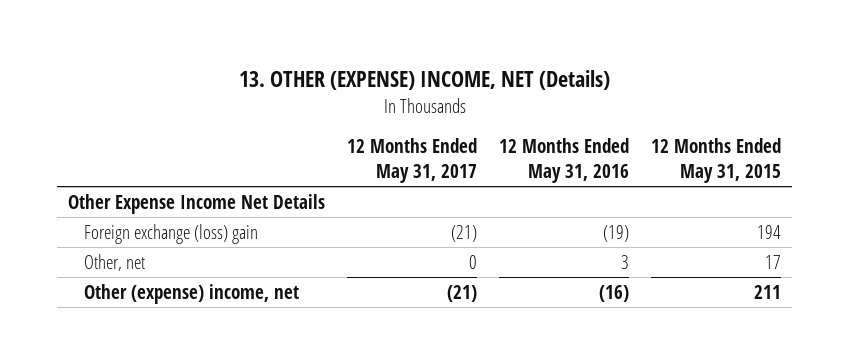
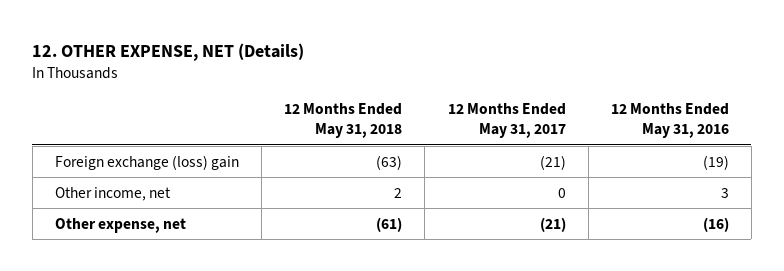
- 13. OTHER (EXPENSE) INCOME, NET (Details)
+ 12. OTHER EXPENSE, NET (Details)
- | 12 Months Ended May 31, 2017 | 12 Months Ended May 31, 2016 | 12 Months Ended May 31, 2015
+ | 12 Months Ended May 31, 2018 | 12 Months Ended May 31, 2017 | 12 Months Ended May 31, 2016
- Other Expense Income Net Details
- Other, net | 0 | 3 | 17
- Other (expense) income, net | (21) | (16) | 211
+ Other income, net | 2 | 0 | 3
+ Other expense, net | (61) | (21) | (16)

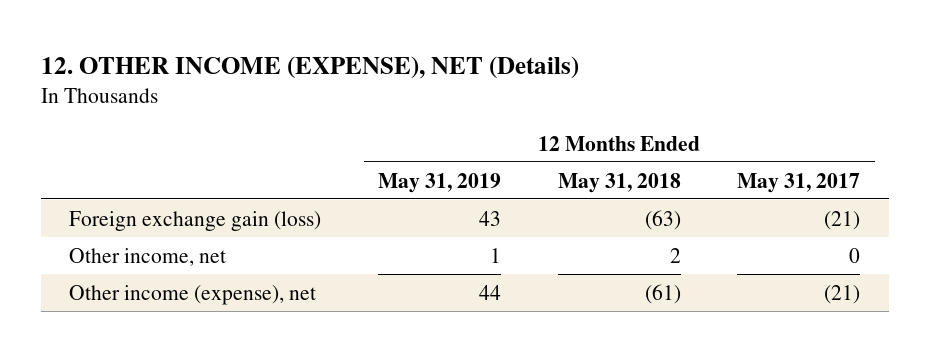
- 12. OTHER EXPENSE, NET (Details)
+ 12. OTHER INCOME (EXPENSE), NET (Details)
- | 12 Months Ended May 31, 2018 | 12 Months Ended May 31, 2017 | 12 Months Ended May 31, 2016
+ | 12 Months Ended May 31, 2019 | 12 Months Ended May 31, 2018 | 12 Months Ended May 31, 2017
- Foreign exchange (loss) gain | (63) | (21) | (19)
+ Foreign exchange gain (loss) | 43 | (63) | (21)
- Other expense, net | (61) | (21) | (16)
+ Other income (expense), net | 44 | (61) | (21)

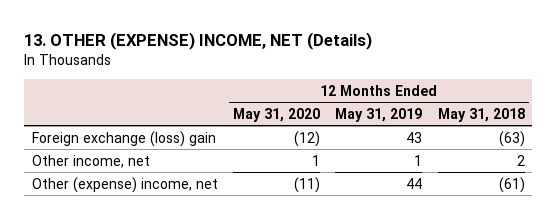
- 12. OTHER INCOME (EXPENSE), NET (Details)
+ 13. OTHER (EXPENSE) INCOME, NET (Details)
- | 12 Months Ended May 31, 2019 | 12 Months Ended May 31, 2018 | 12 Months Ended May 31, 2017
+ | 12 Months Ended May 31, 2020 | 12 Months Ended May 31, 2019 | 12 Months Ended May 31, 2018
- Foreign exchange gain (loss) | 43 | (63) | (21)
+ Foreign exchange (loss) gain | (12) | 43 | (63)
- Other income (expense), net | 44 | (61) | (21)
+ Other (expense) income, net | (11) | 44 | (61)

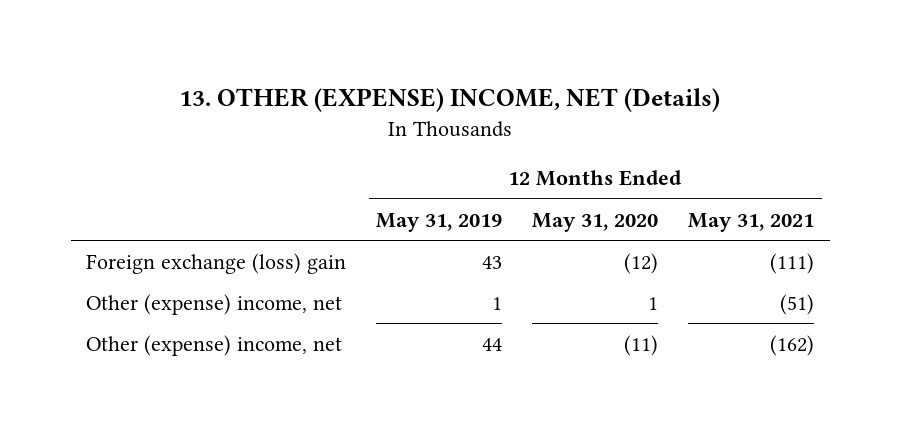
- | 12 Months Ended May 31, 2020 | 12 Months Ended May 31, 2019 | 12 Months Ended May 31, 2018
+ | 12 Months Ended May 31, 2019 | 12 Months Ended May 31, 2020 | 12 Months Ended May 31, 2021
- Other income, net | 1 | 1 | 2
+ Other (expense) income, net | 1 | 1 | (51)

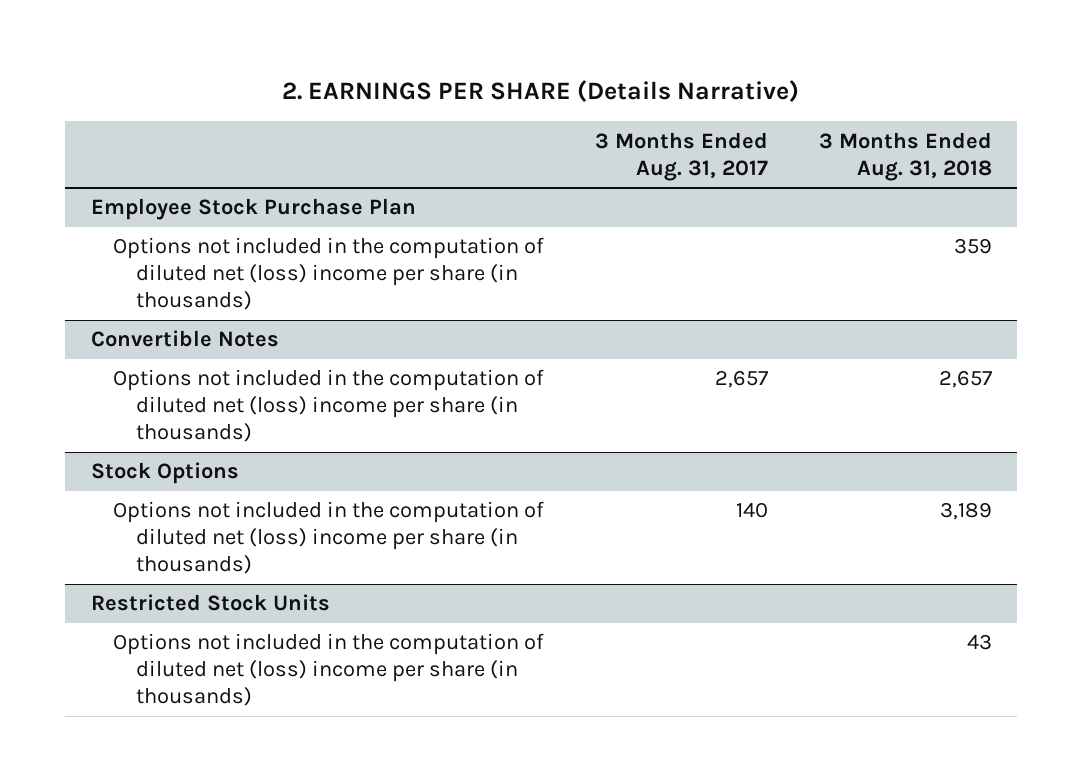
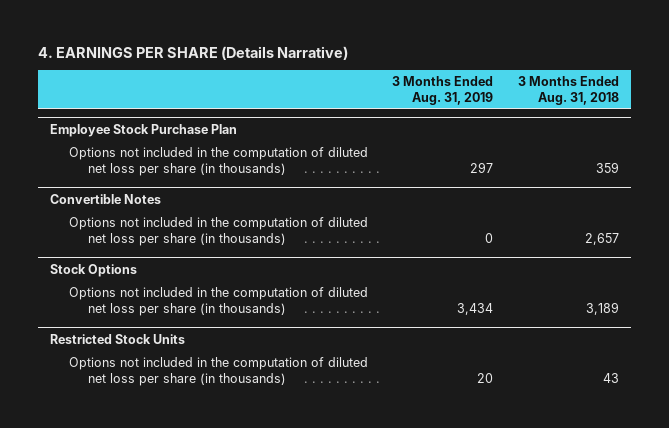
- 2. EARNINGS PER SHARE (Details Narrative)
+ 4. EARNINGS PER SHARE (Details Narrative)
- | 3 Months Ended Aug. 31, 2017 | 3 Months Ended Aug. 31, 2018
+ | 3 Months Ended Aug. 31, 2019 | 3 Months Ended Aug. 31, 2018
@ Employee Stock Purchase Plan
- Options not included in the computation of diluted net (loss) income per share (in thousands) | | 359
+ Options not included in the computation of diluted net loss per share (in thousands) | 297 | 359
@ Convertible Notes
- Options not included in the computation of diluted net (loss) income per share (in thousands) | 2,657 | 2,657
+ Options not included in the computation of diluted net loss per share (in thousands) | 0 | 2,657
@ Stock Options
- Options not included in the computation of diluted net (loss) income per share (in thousands) | 140 | 3,189
+ Options not included in the computation of diluted net loss per share (in thousands) | 3,434 | 3,189
@ Restricted Stock Units
- Options not included in the computation of diluted net (loss) income per share (in thousands) | | 43
+ Options not included in the computation of diluted net loss per share (in thousands) | 20 | 43

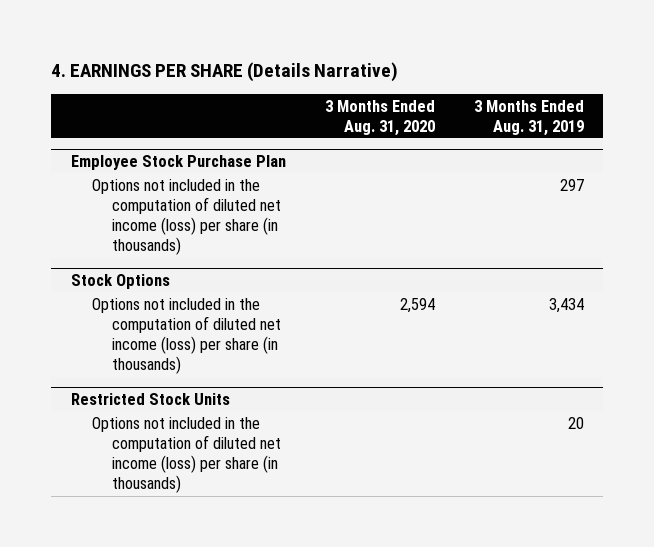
- | 3 Months Ended Aug. 31, 2019 | 3 Months Ended Aug. 31, 2018
+ | 3 Months Ended Aug. 31, 2020 | 3 Months Ended Aug. 31, 2019
@ Employee Stock Purchase Plan
- Options not included in the computation of diluted net loss per share (in thousands) | 297 | 359
- Convertible Notes
- Options not included in the computation of diluted net loss per share (in thousands) | 0 | 2,657
@ Employee Stock Purchase Plan
+ Options not included in the computation of diluted net income (loss) per share (in thousands) | | 297
@ Stock Options
- Options not included in the computation of diluted net loss per share (in thousands) | 3,434 | 3,189
+ Options not included in the computation of diluted net income (loss) per share (in thousands) | 2,594 | 3,434
@ Restricted Stock Units
- Options not included in the computation of diluted net loss per share (in thousands) | 20 | 43
+ Options not included in the computation of diluted net income (loss) per share (in thousands) | | 20

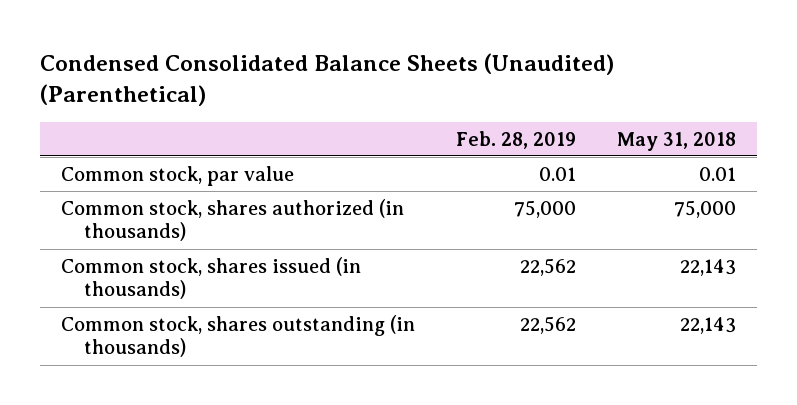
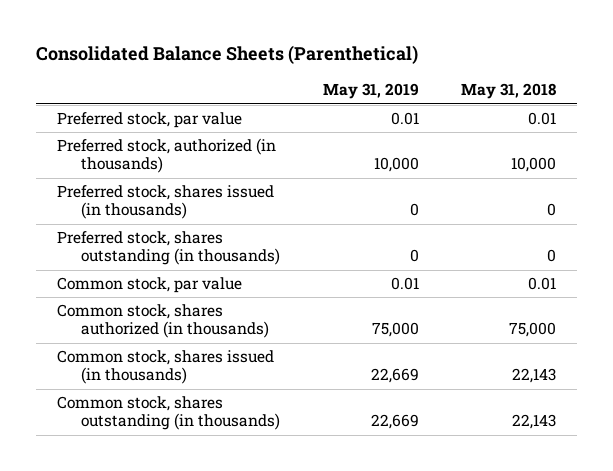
- Condensed Consolidated Balance Sheets (Unaudited) (Parenthetical)
+ Consolidated Balance Sheets (Parenthetical)
- | Feb. 28, 2019 | May 31, 2018
+ | May 31, 2019 | May 31, 2018
+ Preferred stock, par value | 0.01 | 0.01
+ Preferred stock, authorized (in thousands) | 10,000 | 10,000
+ Preferred stock, shares issued (in thousands) | 0 | 0
+ Preferred stock, shares outstanding (in thousands) | 0 | 0

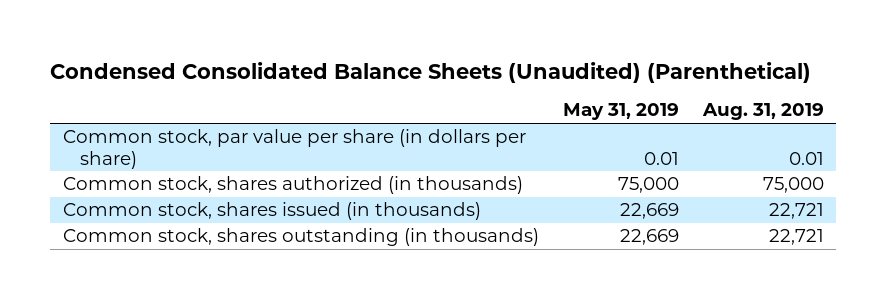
- Consolidated Balance Sheets (Parenthetical)
+ Condensed Consolidated Balance Sheets (Unaudited) (Parenthetical)
- | May 31, 2019 | May 31, 2018
+ | May 31, 2019 | Aug. 31, 2019
- Preferred stock, par value | 0.01 | 0.01
- Preferred stock, authorized (in thousands) | 10,000 | 10,000
- Preferred stock, shares issued (in thousands) | 0 | 0
- Preferred stock, shares outstanding (in thousands) | 0 | 0
- Common stock, par value | 0.01 | 0.01
+ Common stock, par value per share (in dollars per share) | 0.01 | 0.01

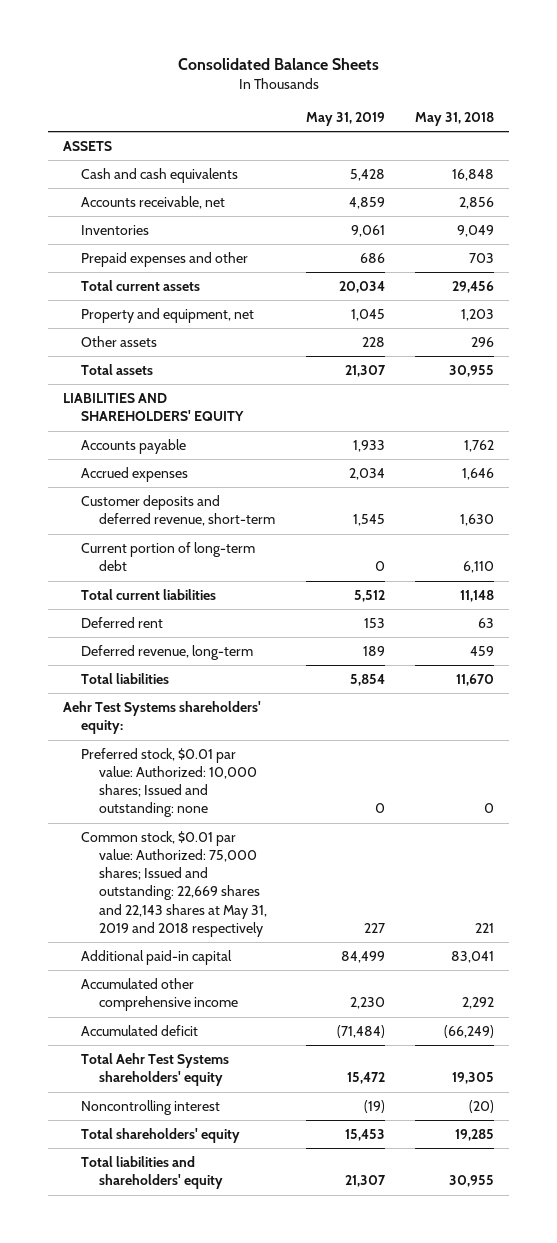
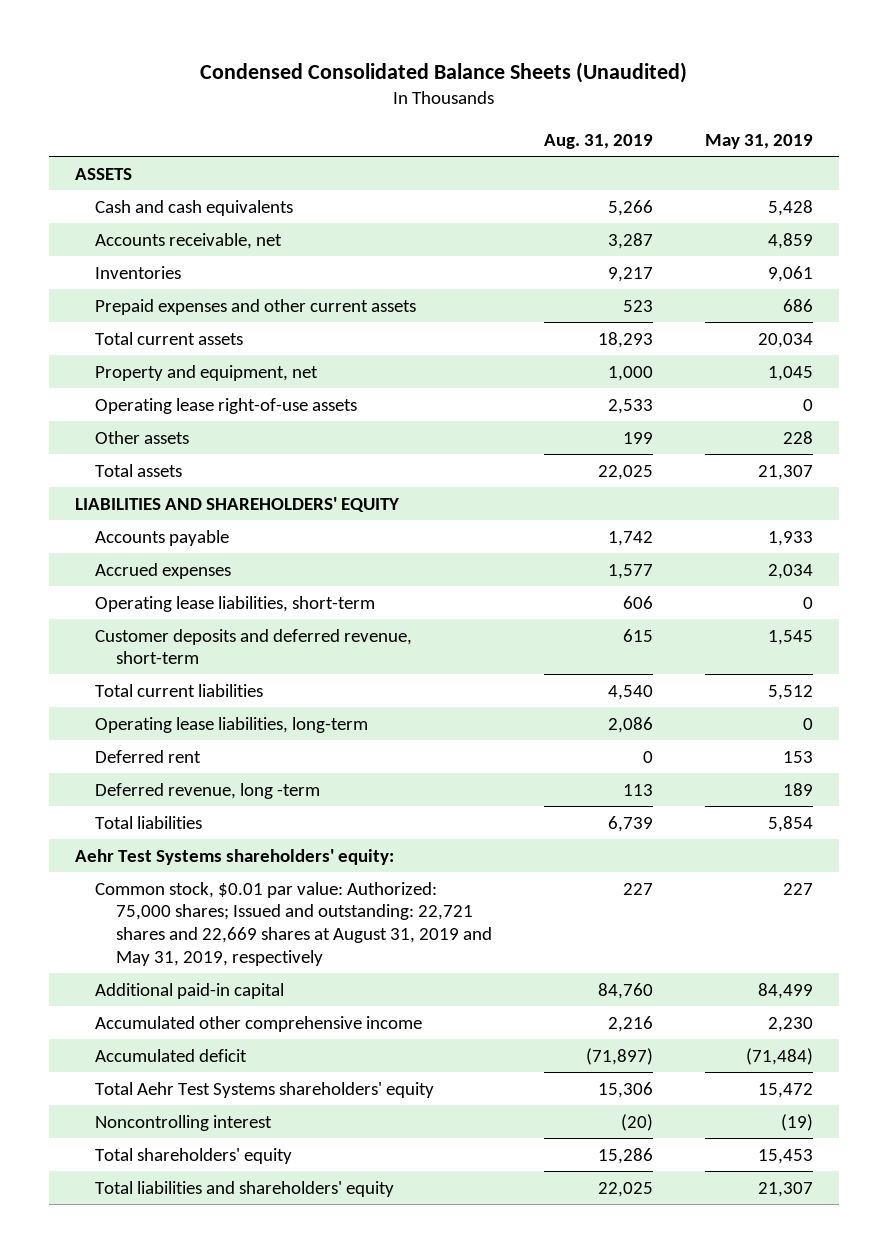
- Consolidated Balance Sheets
+ Condensed Consolidated Balance Sheets (Unaudited)
- | May 31, 2019 | May 31, 2018
+ | Aug. 31, 2019 | May 31, 2019
- Prepaid expenses and other | 686 | 703
+ Prepaid expenses and other current assets | 523 | 686
+ Operating lease right-of-use assets | 2,533 | 0
+ Operating lease liabilities, short-term | 606 | 0
- Current portion of long-term debt | 0 | 6,110
+ Operating lease liabilities, long-term | 2,086 | 0
- Deferred revenue, long-term | 189 | 459
+ Deferred revenue, long -term | 113 | 189
- Preferred stock, $0.01 par value: Authorized: 10,000 shares; Issued and outstanding: none | 0 | 0
- Common stock, $0.01 par value: Authorized: 75,000 shares; Issued and outstanding: 22,669 shares and 22,143 shares at May 31, 2019 and 2018 respectively | 227 | 221
+ Common stock, $0.01 par value: Authorized: 75,000 shares; Issued and outstanding: 22,721 shares and 22,669 shares at August 31, 2019 and May 31, 2019, respectively | 227 | 227

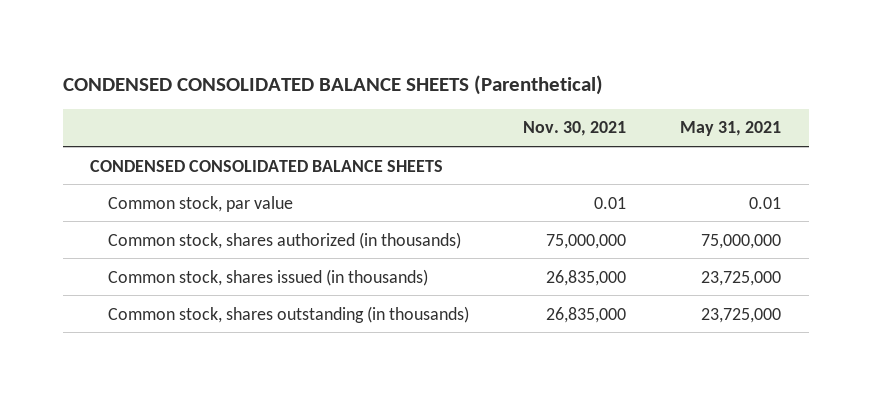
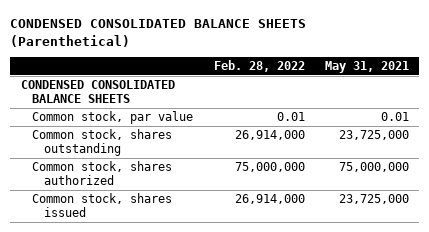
- | Nov. 30, 2021 | May 31, 2021
+ | Feb. 28, 2022 | May 31, 2021
- Common stock, shares authorized (in thousands) | 75,000,000 | 75,000,000
- Common stock, shares issued (in thousands) | 26,835,000 | 23,725,000
- Common stock, shares outstanding (in thousands) | 26,835,000 | 23,725,000
+ Common stock, shares outstanding | 26,914,000 | 23,725,000
+ Common stock, shares authorized | 75,000,000 | 75,000,000
+ Common stock, shares issued | 26,914,000 | 23,725,000

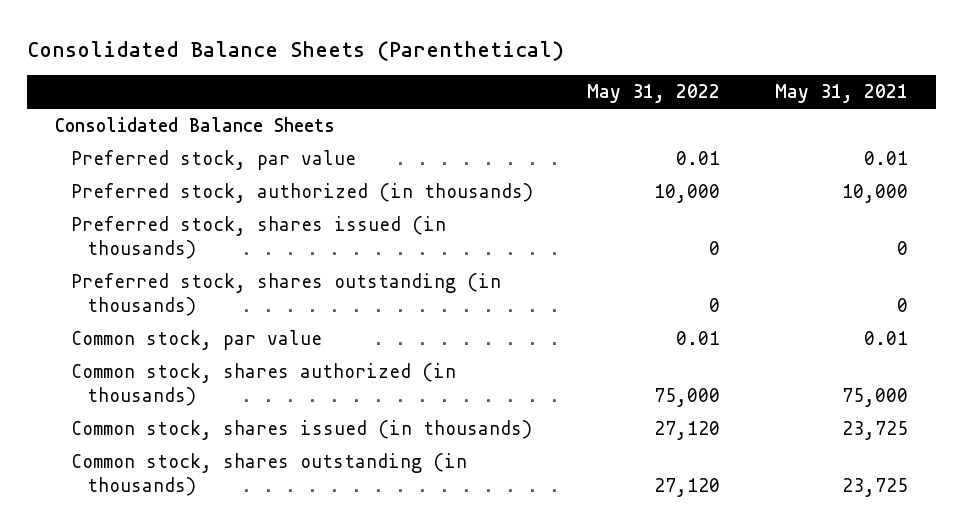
- CONDENSED CONSOLIDATED BALANCE SHEETS (Parenthetical)
+ Consolidated Balance Sheets (Parenthetical)
- | Feb. 28, 2022 | May 31, 2021
+ | May 31, 2022 | May 31, 2021
- CONDENSED CONSOLIDATED BALANCE SHEETS
+ Consolidated Balance Sheets
+ Preferred stock, par value | 0.01 | 0.01
+ Preferred stock, authorized (in thousands) | 10,000 | 10,000
+ Preferred stock, shares issued (in thousands) | 0 | 0
+ Preferred stock, shares outstanding (in thousands) | 0 | 0
- Common stock, shares outstanding | 26,914,000 | 23,725,000
- Common stock, shares authorized | 75,000,000 | 75,000,000
- Common stock, shares issued | 26,914,000 | 23,725,000
+ Common stock, shares authorized (in thousands) | 75,000 | 75,000
+ Common stock, shares issued (in thousands) | 27,120 | 23,725
+ Common stock, shares outstanding (in thousands) | 27,120 | 23,725

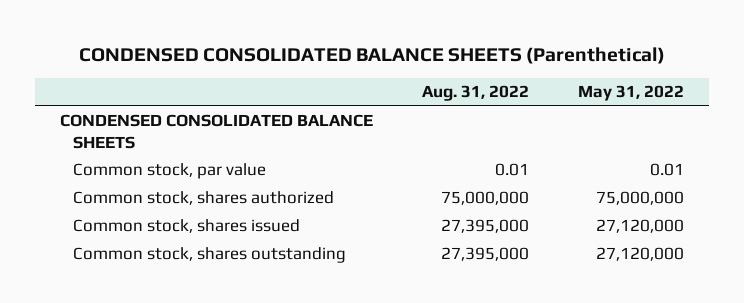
- Consolidated Balance Sheets (Parenthetical)
+ CONDENSED CONSOLIDATED BALANCE SHEETS (Parenthetical)
- | May 31, 2022 | May 31, 2021
+ | Aug. 31, 2022 | May 31, 2022
- Consolidated Balance Sheets
- Preferred stock, par value | 0.01 | 0.01
- Preferred stock, authorized (in thousands) | 10,000 | 10,000
- Preferred stock, shares issued (in thousands) | 0 | 0
- Preferred stock, shares outstanding (in thousands) | 0 | 0
+ CONDENSED CONSOLIDATED BALANCE SHEETS
- Common stock, shares authorized (in thousands) | 75,000 | 75,000
- Common stock, shares issued (in thousands) | 27,120 | 23,725
- Common stock, shares outstanding (in thousands) | 27,120 | 23,725
+ Common stock, shares authorized | 75,000,000 | 75,000,000
+ Common stock, shares issued | 27,395,000 | 27,120,000
+ Common stock, shares outstanding | 27,395,000 | 27,120,000

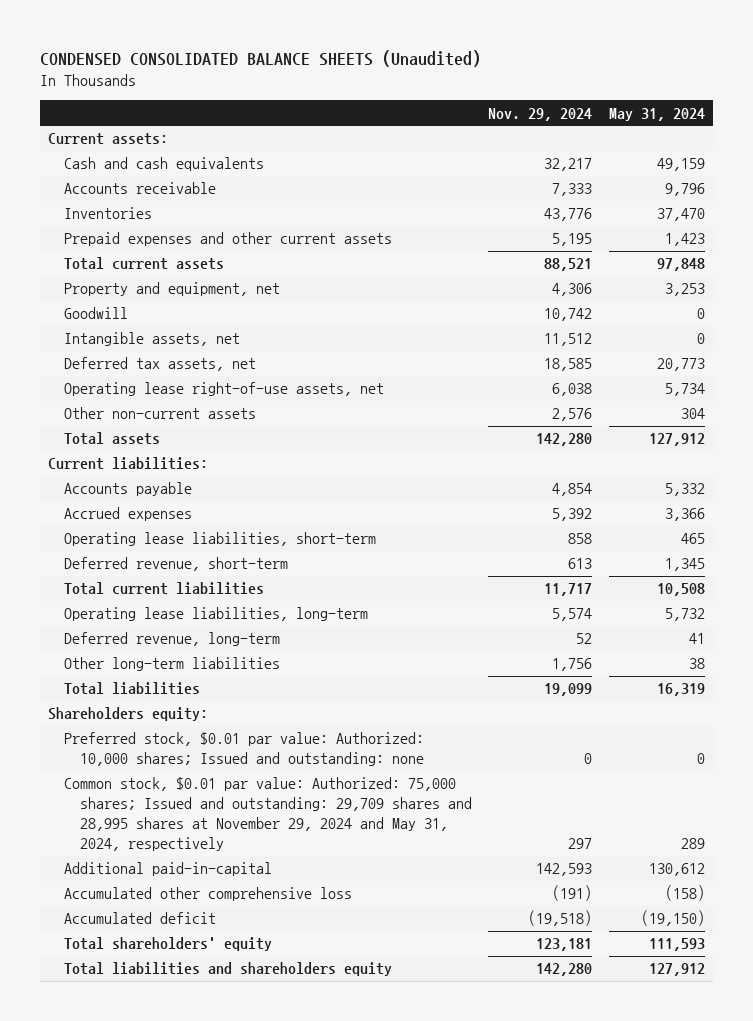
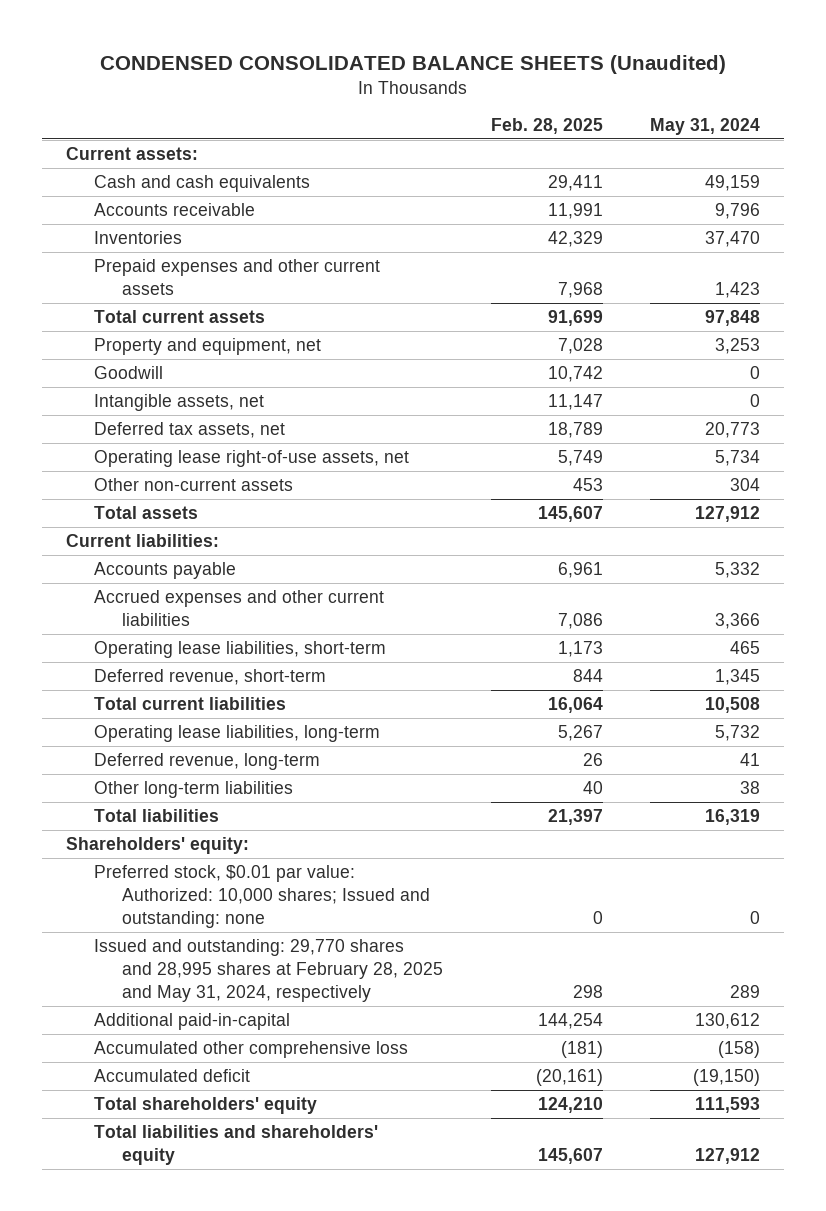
- | Nov. 29, 2024 | May 31, 2024
+ | Feb. 28, 2025 | May 31, 2024
- Accrued expenses | 5,392 | 3,366
+ Accrued expenses and other current liabilities | 7,086 | 3,366
- Shareholders equity:
+ Shareholders' equity:
- Common stock, $0.01 par value: Authorized: 75,000 shares; Issued and outstanding: 29,709 shares and 28,995 shares at November 29, 2024 and May 31, 2024, respectively | 297 | 289
+ Issued and outstanding: 29,770 shares and 28,995 shares at February 28, 2025 and May 31, 2024, respectively | 298 | 289
- Total liabilities and shareholders equity | 142,280 | 127,912
+ Total liabilities and shareholders' equity | 145,607 | 127,912

